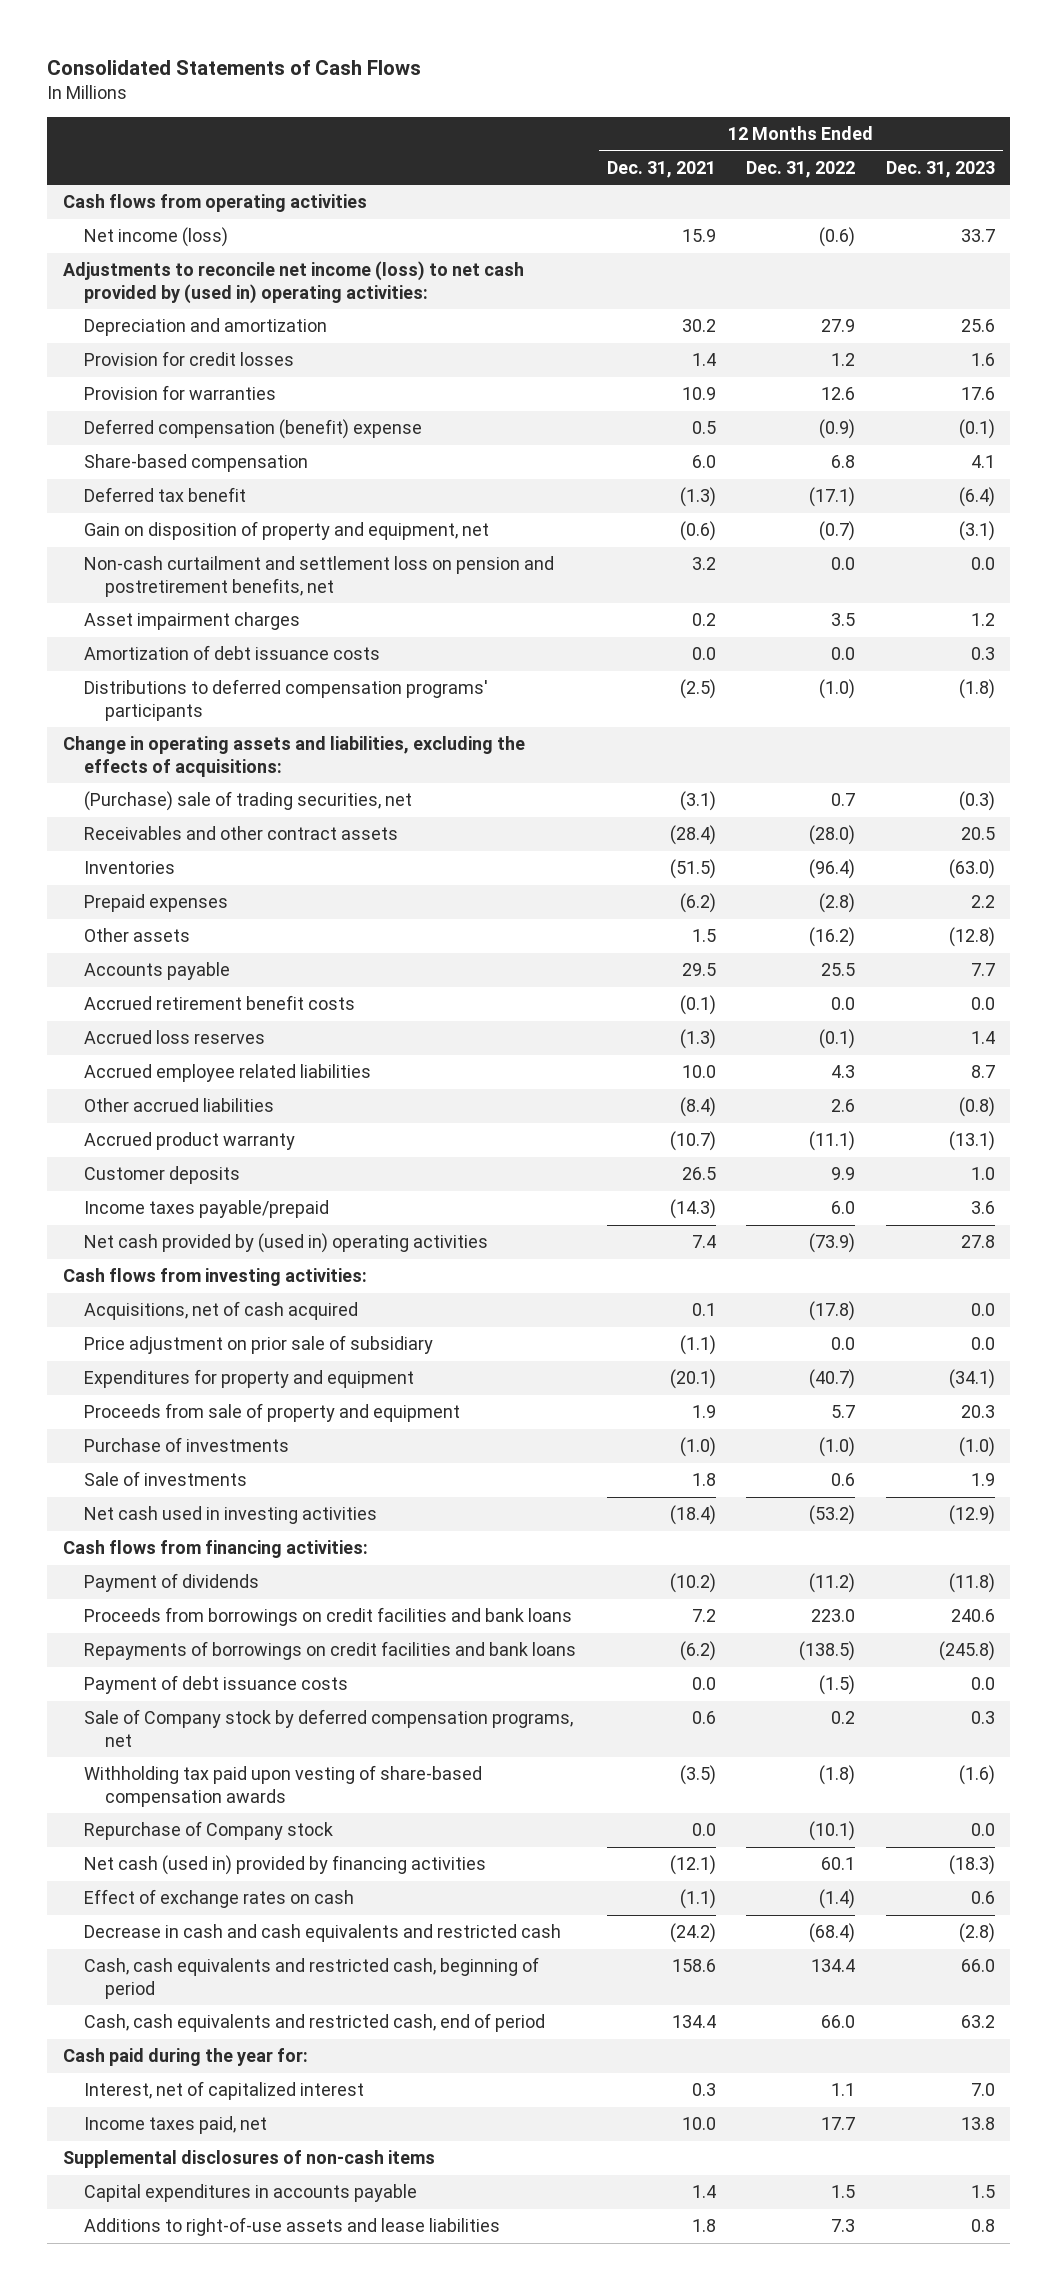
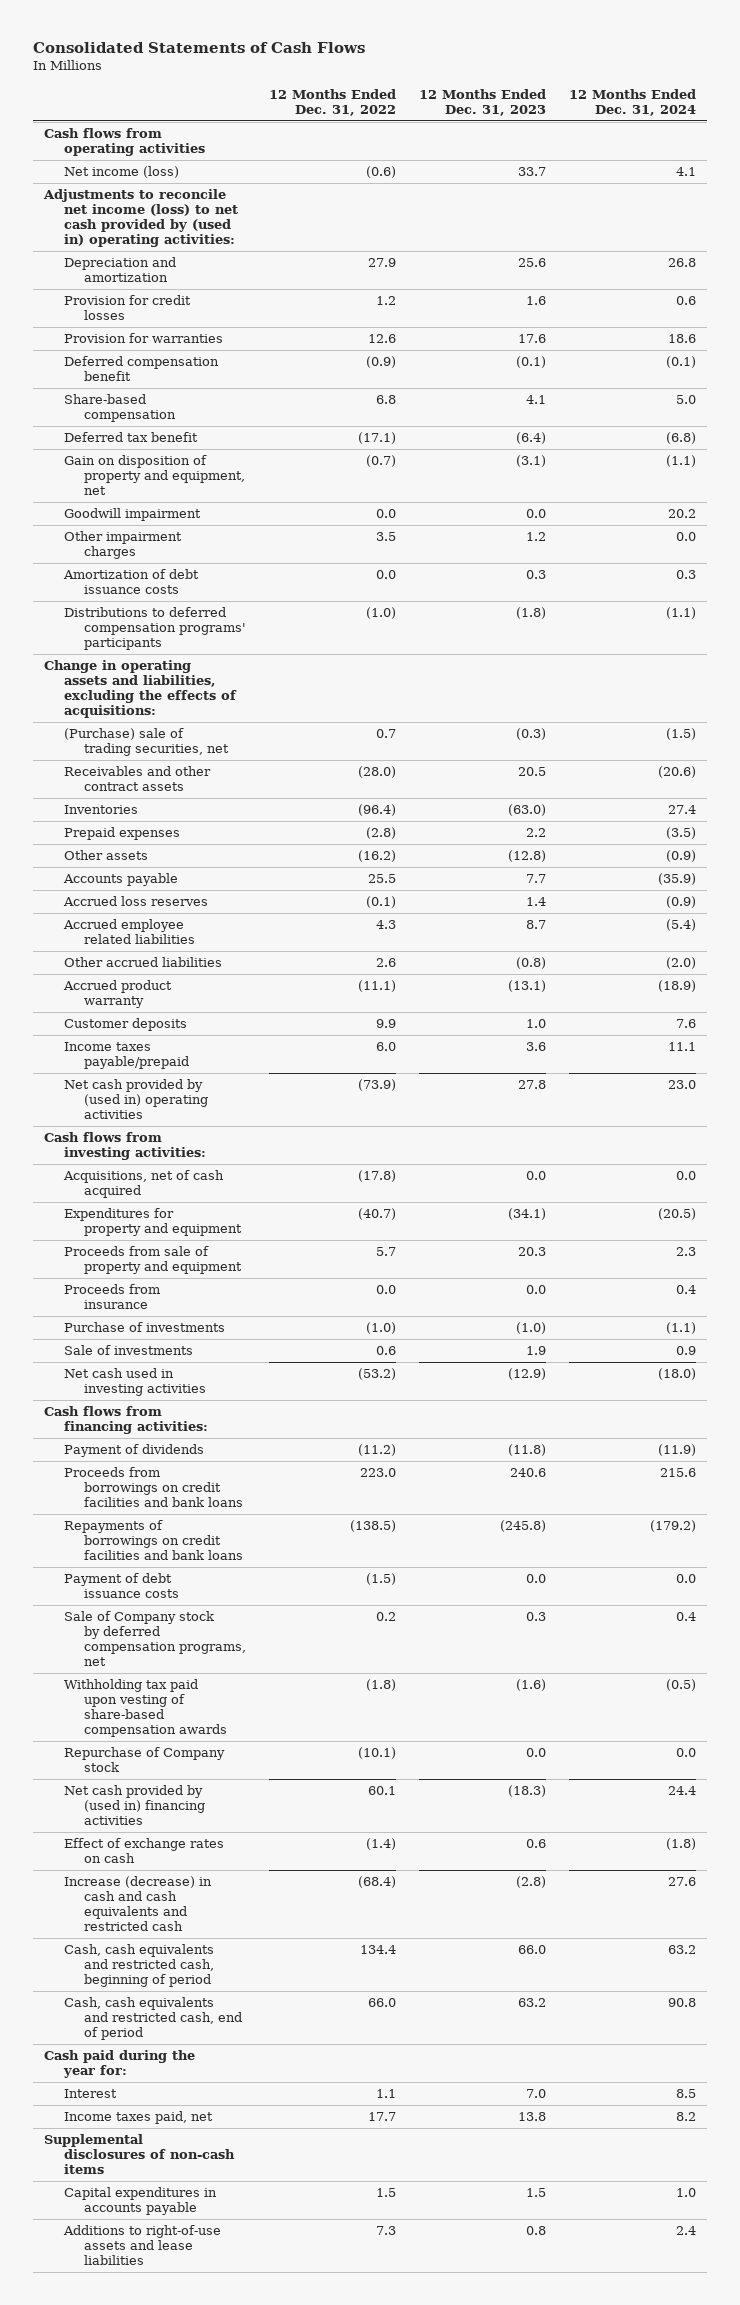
- | 12 Months Ended Dec. 31, 2021 | 12 Months Ended Dec. 31, 2022 | 12 Months Ended Dec. 31, 2023
+ | 12 Months Ended Dec. 31, 2022 | 12 Months Ended Dec. 31, 2023 | 12 Months Ended Dec. 31, 2024
- Deferred compensation (benefit) expense | 0.5 | (0.9) | (0.1)
+ Deferred compensation benefit | (0.9) | (0.1) | (0.1)
- Non-cash curtailment and settlement loss on pension and postretirement benefits, net | 3.2 | 0.0 | 0.0
- Asset impairment charges | 0.2 | 3.5 | 1.2
+ Goodwill impairment | 0.0 | 0.0 | 20.2
+ Other impairment charges | 3.5 | 1.2 | 0.0
- Accrued retirement benefit costs | (0.1) | 0.0 | 0.0
- Price adjustment on prior sale of subsidiary | (1.1) | 0.0 | 0.0
+ Proceeds from insurance | 0.0 | 0.0 | 0.4
- Net cash (used in) provided by financing activities | (12.1) | 60.1 | (18.3)
+ Net cash provided by (used in) financing activities | 60.1 | (18.3) | 24.4
- Decrease in cash and cash equivalents and restricted cash | (24.2) | (68.4) | (2.8)
+ Increase (decrease) in cash and cash equivalents and restricted cash | (68.4) | (2.8) | 27.6
- Interest, net of capitalized interest | 0.3 | 1.1 | 7.0
+ Interest | 1.1 | 7.0 | 8.5

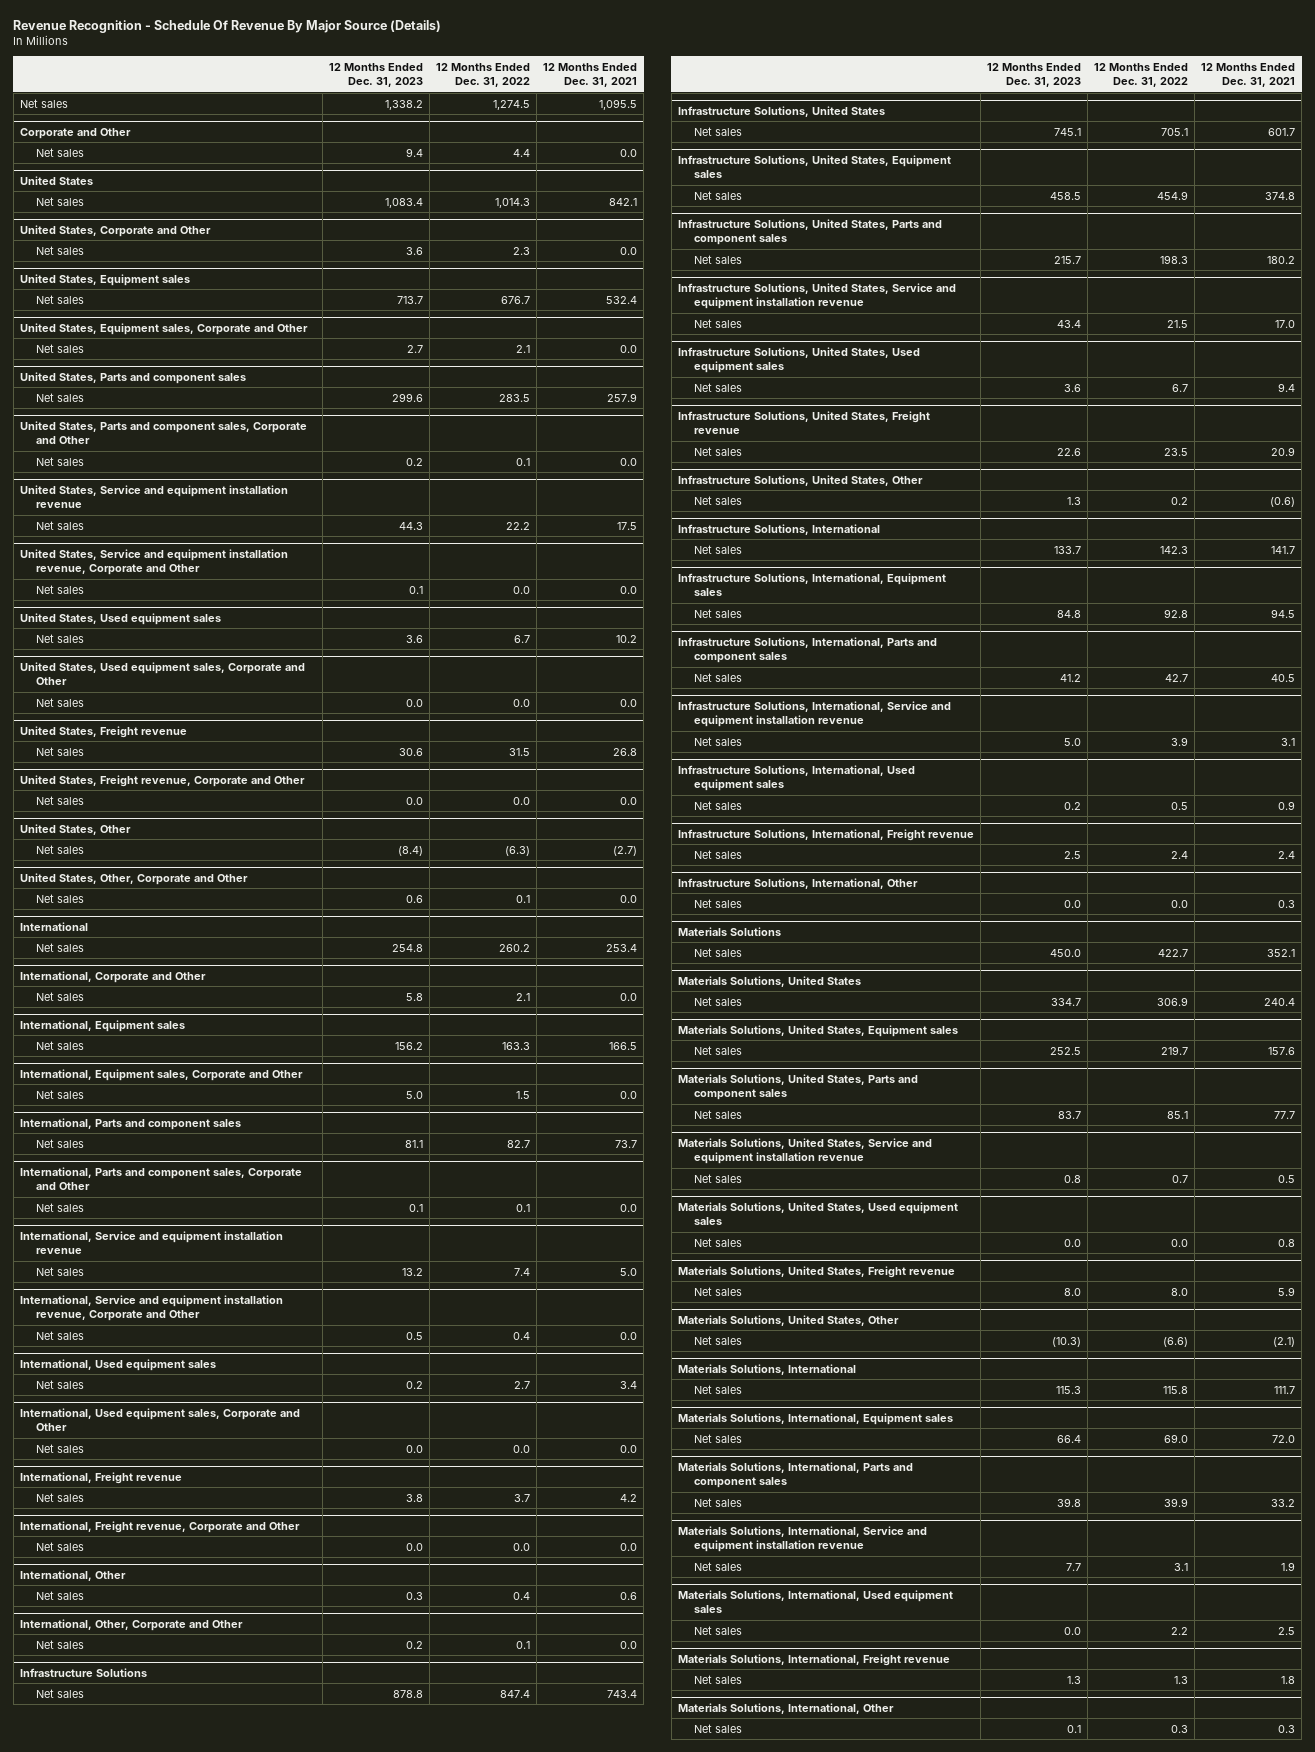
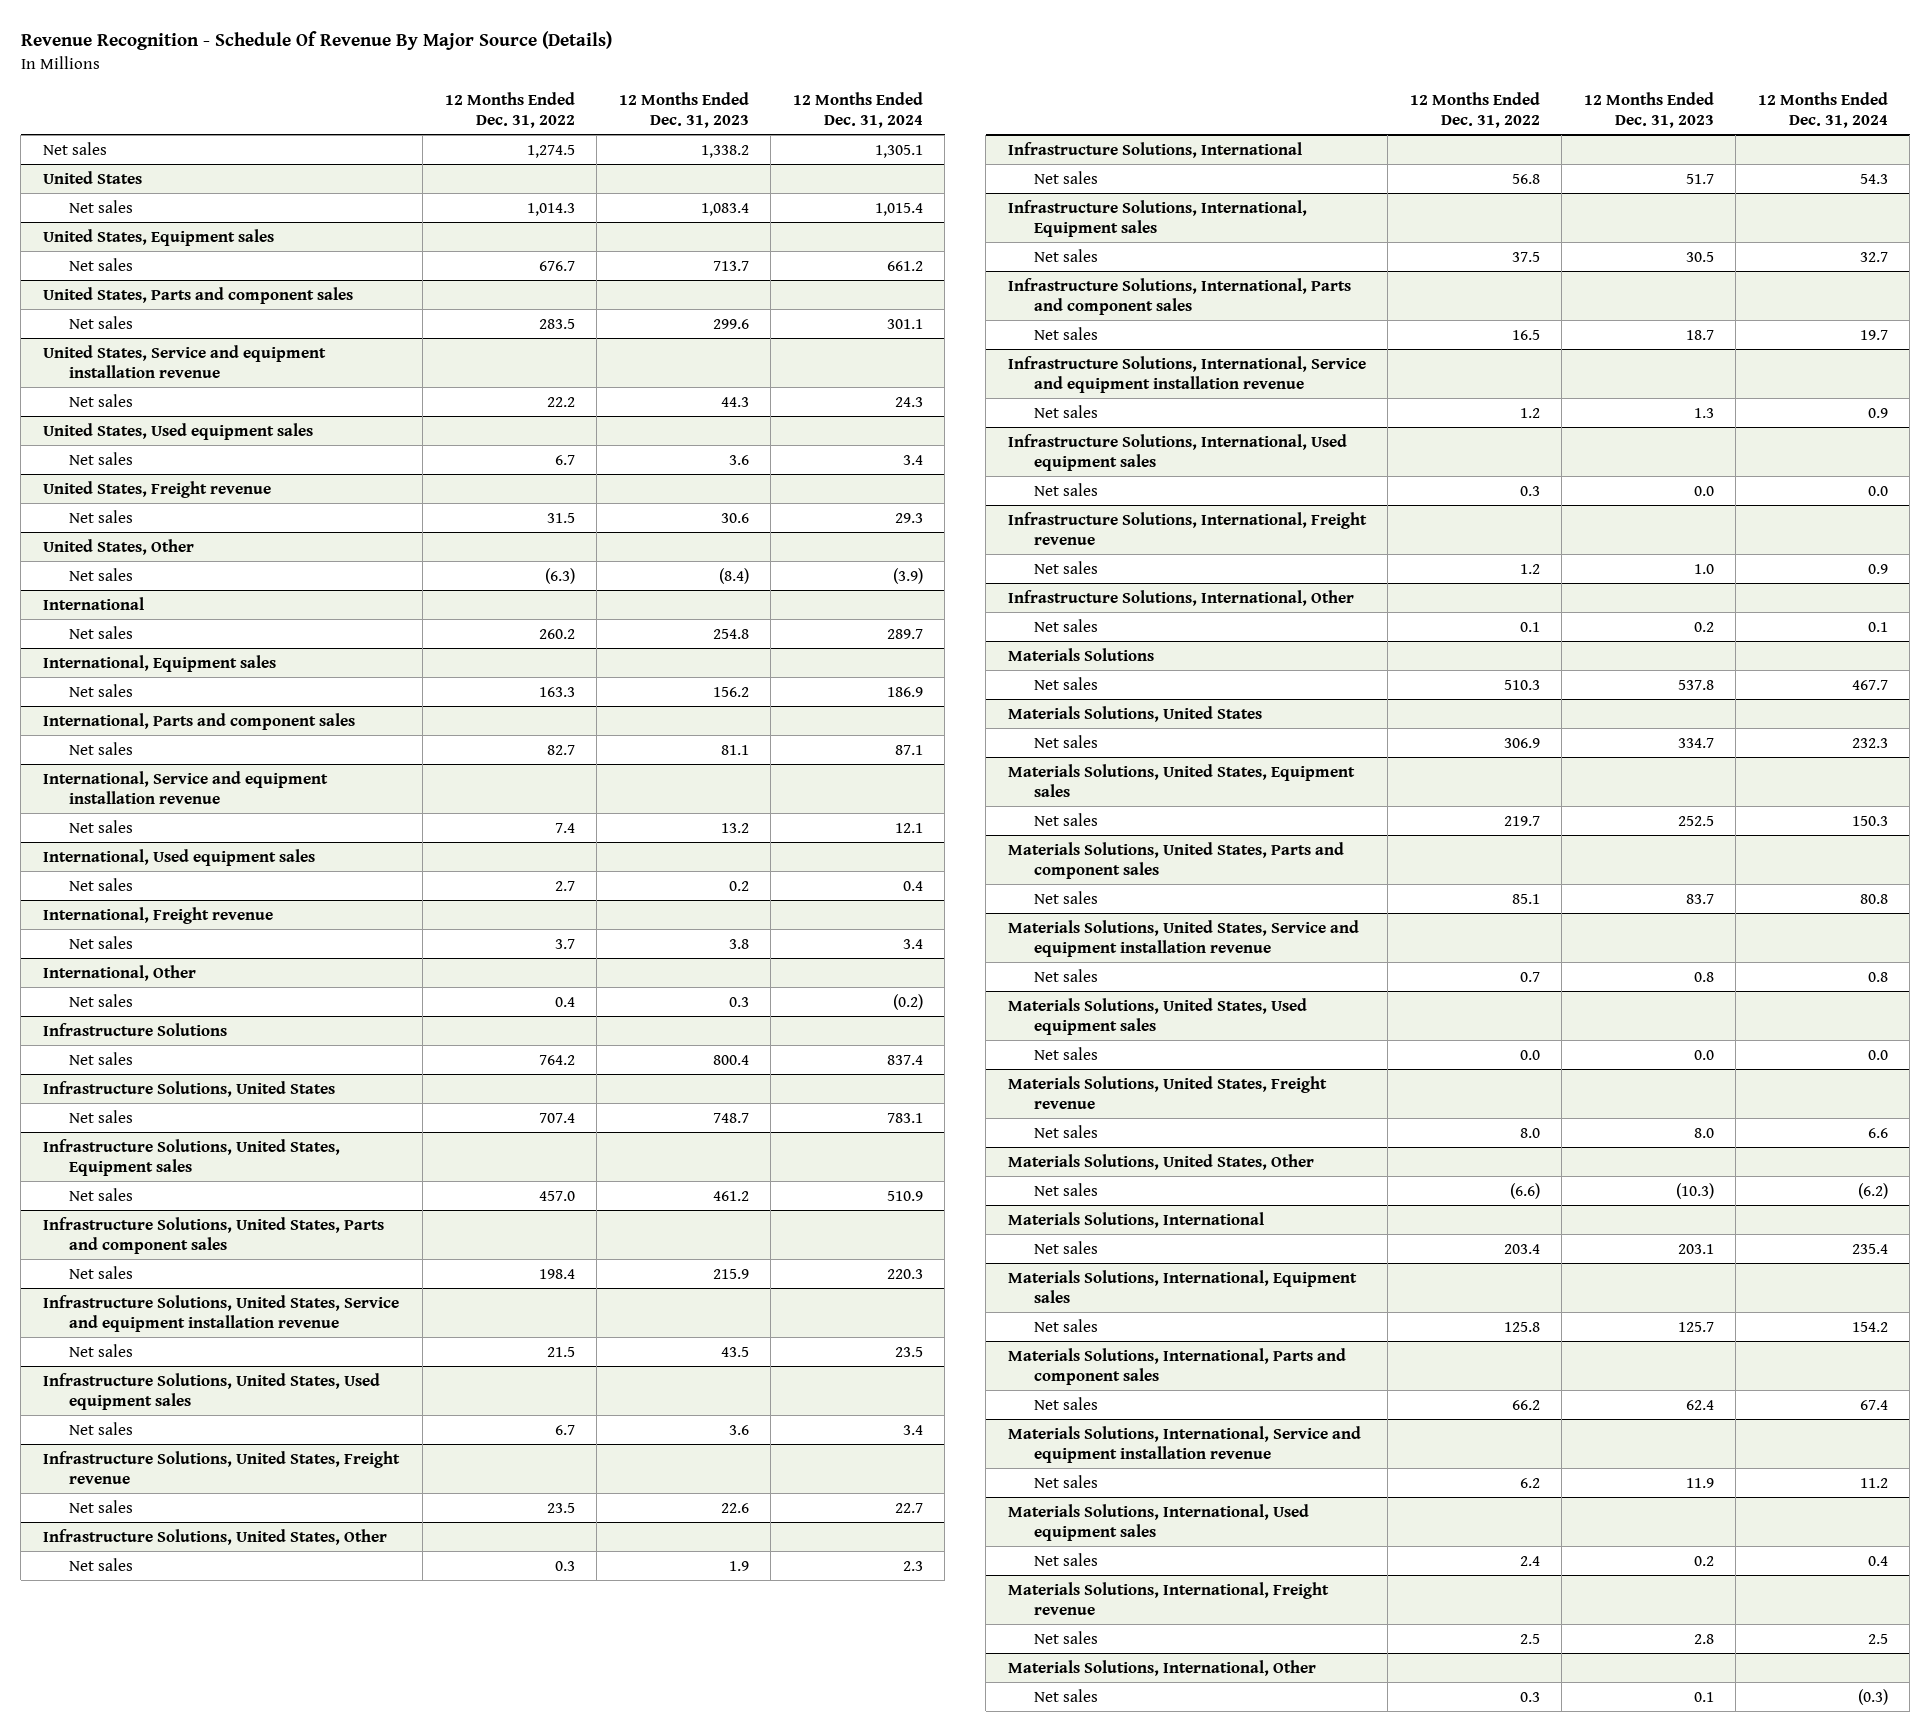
- | 12 Months Ended Dec. 31, 2023 | 12 Months Ended Dec. 31, 2022 | 12 Months Ended Dec. 31, 2021
+ | 12 Months Ended Dec. 31, 2022 | 12 Months Ended Dec. 31, 2023 | 12 Months Ended Dec. 31, 2024
- Corporate and Other
- Net sales | 9.4 | 4.4 | 0.0
- United States, Corporate and Other
- Net sales | 3.6 | 2.3 | 0.0
- United States, Equipment sales, Corporate and Other
- Net sales | 2.7 | 2.1 | 0.0
- United States, Parts and component sales, Corporate and Other
- Net sales | 0.2 | 0.1 | 0.0
- United States, Service and equipment installation revenue, Corporate and Other
- Net sales | 0.1 | 0.0 | 0.0
- United States, Used equipment sales, Corporate and Other
- Net sales | 0.0 | 0.0 | 0.0
- United States, Freight revenue, Corporate and Other
- Net sales | 0.0 | 0.0 | 0.0
- United States, Other, Corporate and Other
- Net sales | 0.6 | 0.1 | 0.0
- International, Corporate and Other
- Net sales | 5.8 | 2.1 | 0.0
- International, Equipment sales, Corporate and Other
- Net sales | 5.0 | 1.5 | 0.0
- International, Parts and component sales, Corporate and Other
- Net sales | 0.1 | 0.1 | 0.0
- International, Service and equipment installation revenue, Corporate and Other
- Net sales | 0.5 | 0.4 | 0.0
- International, Used equipment sales, Corporate and Other
- Net sales | 0.0 | 0.0 | 0.0
- International, Freight revenue, Corporate and Other
- Net sales | 0.0 | 0.0 | 0.0
- International, Other, Corporate and Other
- Net sales | 0.2 | 0.1 | 0.0
@ Infrastructure Solutions
- Net sales | 878.8 | 847.4 | 743.4
+ Net sales | 764.2 | 800.4 | 837.4
@ Infrastructure Solutions, United States
- Net sales | 745.1 | 705.1 | 601.7
+ Net sales | 707.4 | 748.7 | 783.1
@ Infrastructure Solutions, United States, Equipment sales
- Net sales | 458.5 | 454.9 | 374.8
+ Net sales | 457.0 | 461.2 | 510.9
@ Infrastructure Solutions, United States, Parts and component sales
- Net sales | 215.7 | 198.3 | 180.2
+ Net sales | 198.4 | 215.9 | 220.3
@ Infrastructure Solutions, United States, Service and equipment installation revenue
- Net sales | 43.4 | 21.5 | 17.0
+ Net sales | 21.5 | 43.5 | 23.5
@ Infrastructure Solutions, United States, Other
- Net sales | 1.3 | 0.2 | (0.6)
+ Net sales | 0.3 | 1.9 | 2.3
@ Infrastructure Solutions, International
- Net sales | 133.7 | 142.3 | 141.7
+ Net sales | 56.8 | 51.7 | 54.3
@ Infrastructure Solutions, International, Equipment sales
- Net sales | 84.8 | 92.8 | 94.5
+ Net sales | 37.5 | 30.5 | 32.7
@ Infrastructure Solutions, International, Parts and component sales
- Net sales | 41.2 | 42.7 | 40.5
+ Net sales | 16.5 | 18.7 | 19.7
@ Infrastructure Solutions, International, Service and equipment installation revenue
- Net sales | 5.0 | 3.9 | 3.1
+ Net sales | 1.2 | 1.3 | 0.9
@ Infrastructure Solutions, International, Used equipment sales
- Net sales | 0.2 | 0.5 | 0.9
+ Net sales | 0.3 | 0.0 | 0.0
@ Infrastructure Solutions, International, Freight revenue
- Net sales | 2.5 | 2.4 | 2.4
+ Net sales | 1.2 | 1.0 | 0.9
@ Infrastructure Solutions, International, Other
- Net sales | 0.0 | 0.0 | 0.3
+ Net sales | 0.1 | 0.2 | 0.1
@ Materials Solutions
- Net sales | 450.0 | 422.7 | 352.1
+ Net sales | 510.3 | 537.8 | 467.7
@ Materials Solutions, International
- Net sales | 115.3 | 115.8 | 111.7
+ Net sales | 203.4 | 203.1 | 235.4
@ Materials Solutions, International, Equipment sales
- Net sales | 66.4 | 69.0 | 72.0
+ Net sales | 125.8 | 125.7 | 154.2
@ Materials Solutions, International, Parts and component sales
- Net sales | 39.8 | 39.9 | 33.2
+ Net sales | 66.2 | 62.4 | 67.4
@ Materials Solutions, International, Service and equipment installation revenue
- Net sales | 7.7 | 3.1 | 1.9
+ Net sales | 6.2 | 11.9 | 11.2
@ Materials Solutions, International, Used equipment sales
- Net sales | 0.0 | 2.2 | 2.5
+ Net sales | 2.4 | 0.2 | 0.4
@ Materials Solutions, International, Freight revenue
- Net sales | 1.3 | 1.3 | 1.8
+ Net sales | 2.5 | 2.8 | 2.5

